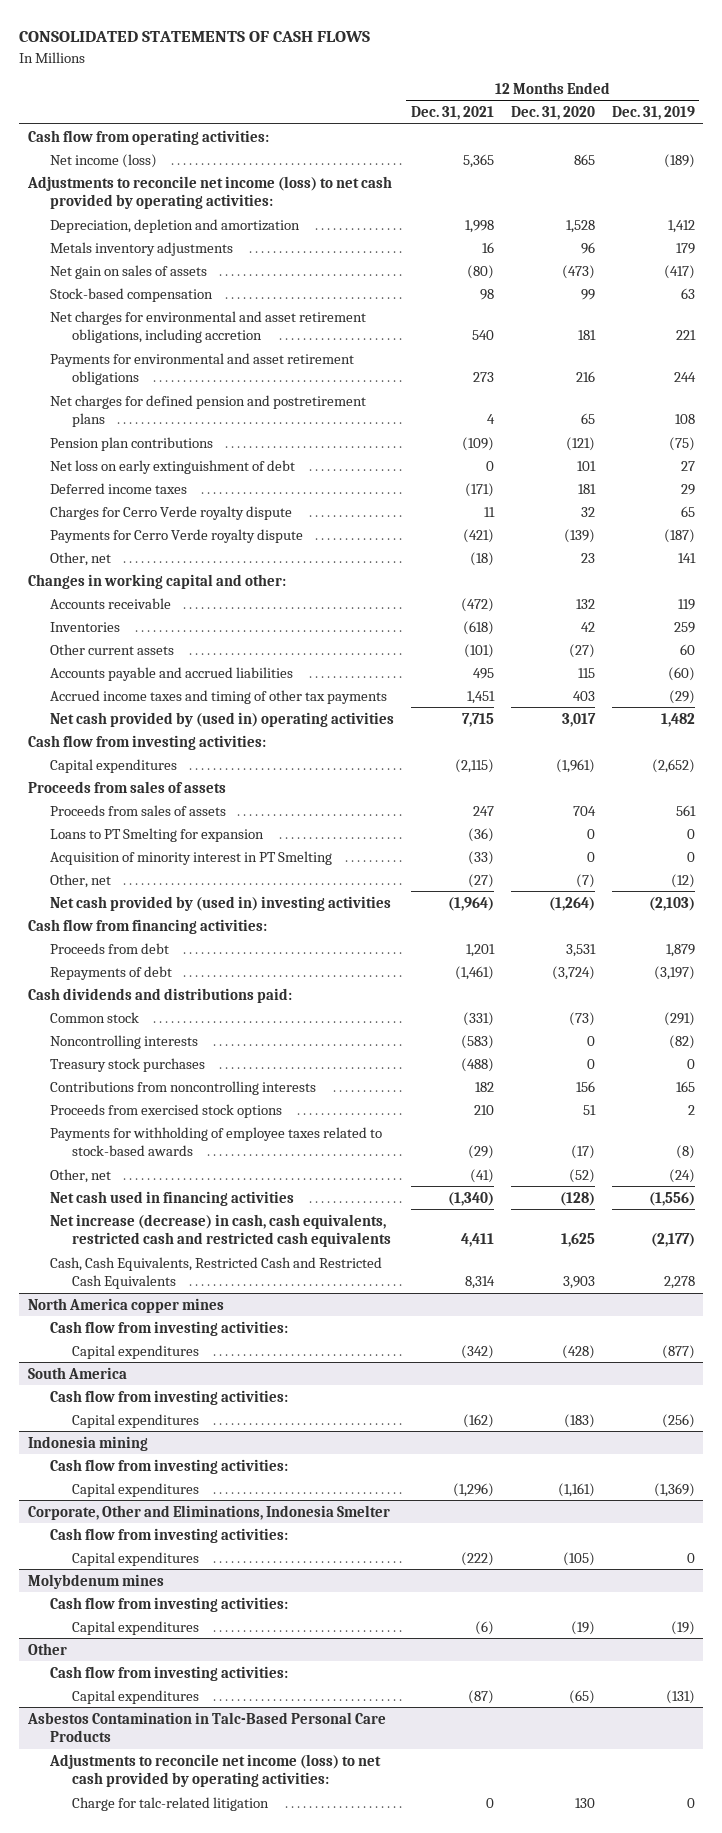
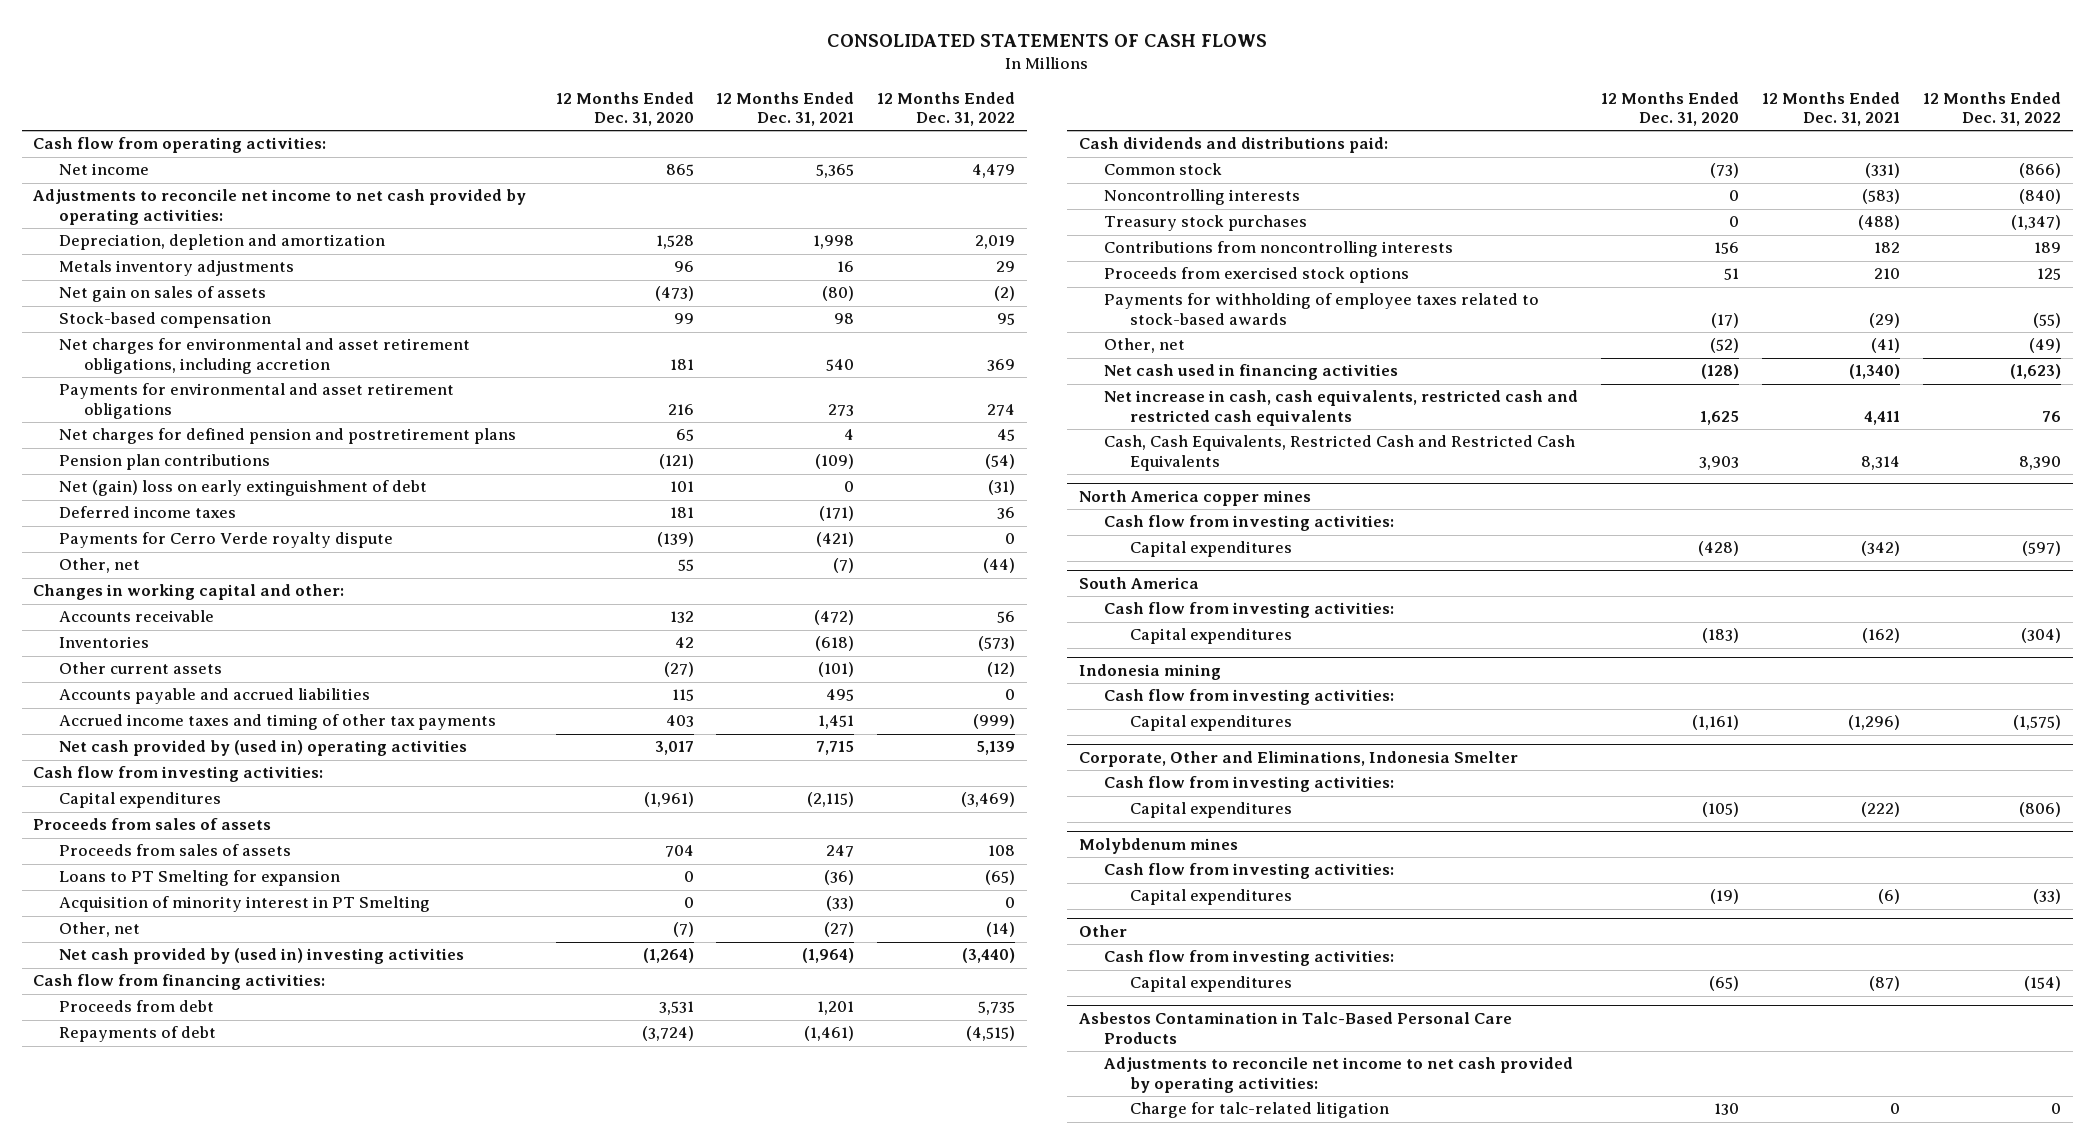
- | 12 Months Ended Dec. 31, 2021 | 12 Months Ended Dec. 31, 2020 | 12 Months Ended Dec. 31, 2019
+ | 12 Months Ended Dec. 31, 2020 | 12 Months Ended Dec. 31, 2021 | 12 Months Ended Dec. 31, 2022
- Net income (loss) | 5,365 | 865 | (189)
- Adjustments to reconcile net income (loss) to net cash provided by operating activities:
+ Net income | 865 | 5,365 | 4,479
+ Adjustments to reconcile net income to net cash provided by operating activities:
- Net loss on early extinguishment of debt | 0 | 101 | 27
+ Net (gain) loss on early extinguishment of debt | 101 | 0 | (31)
- Charges for Cerro Verde royalty dispute | 11 | 32 | 65
- Other, net | (18) | 23 | 141
+ Other, net | 55 | (7) | (44)
- Net increase (decrease) in cash, cash equivalents, restricted cash and restricted cash equivalents | 4,411 | 1,625 | (2,177)
+ Net increase in cash, cash equivalents, restricted cash and restricted cash equivalents | 1,625 | 4,411 | 76
@ Asbestos Contamination in Talc-Based Personal Care Products
- Adjustments to reconcile net income (loss) to net cash provided by operating activities:
+ Adjustments to reconcile net income to net cash provided by operating activities:

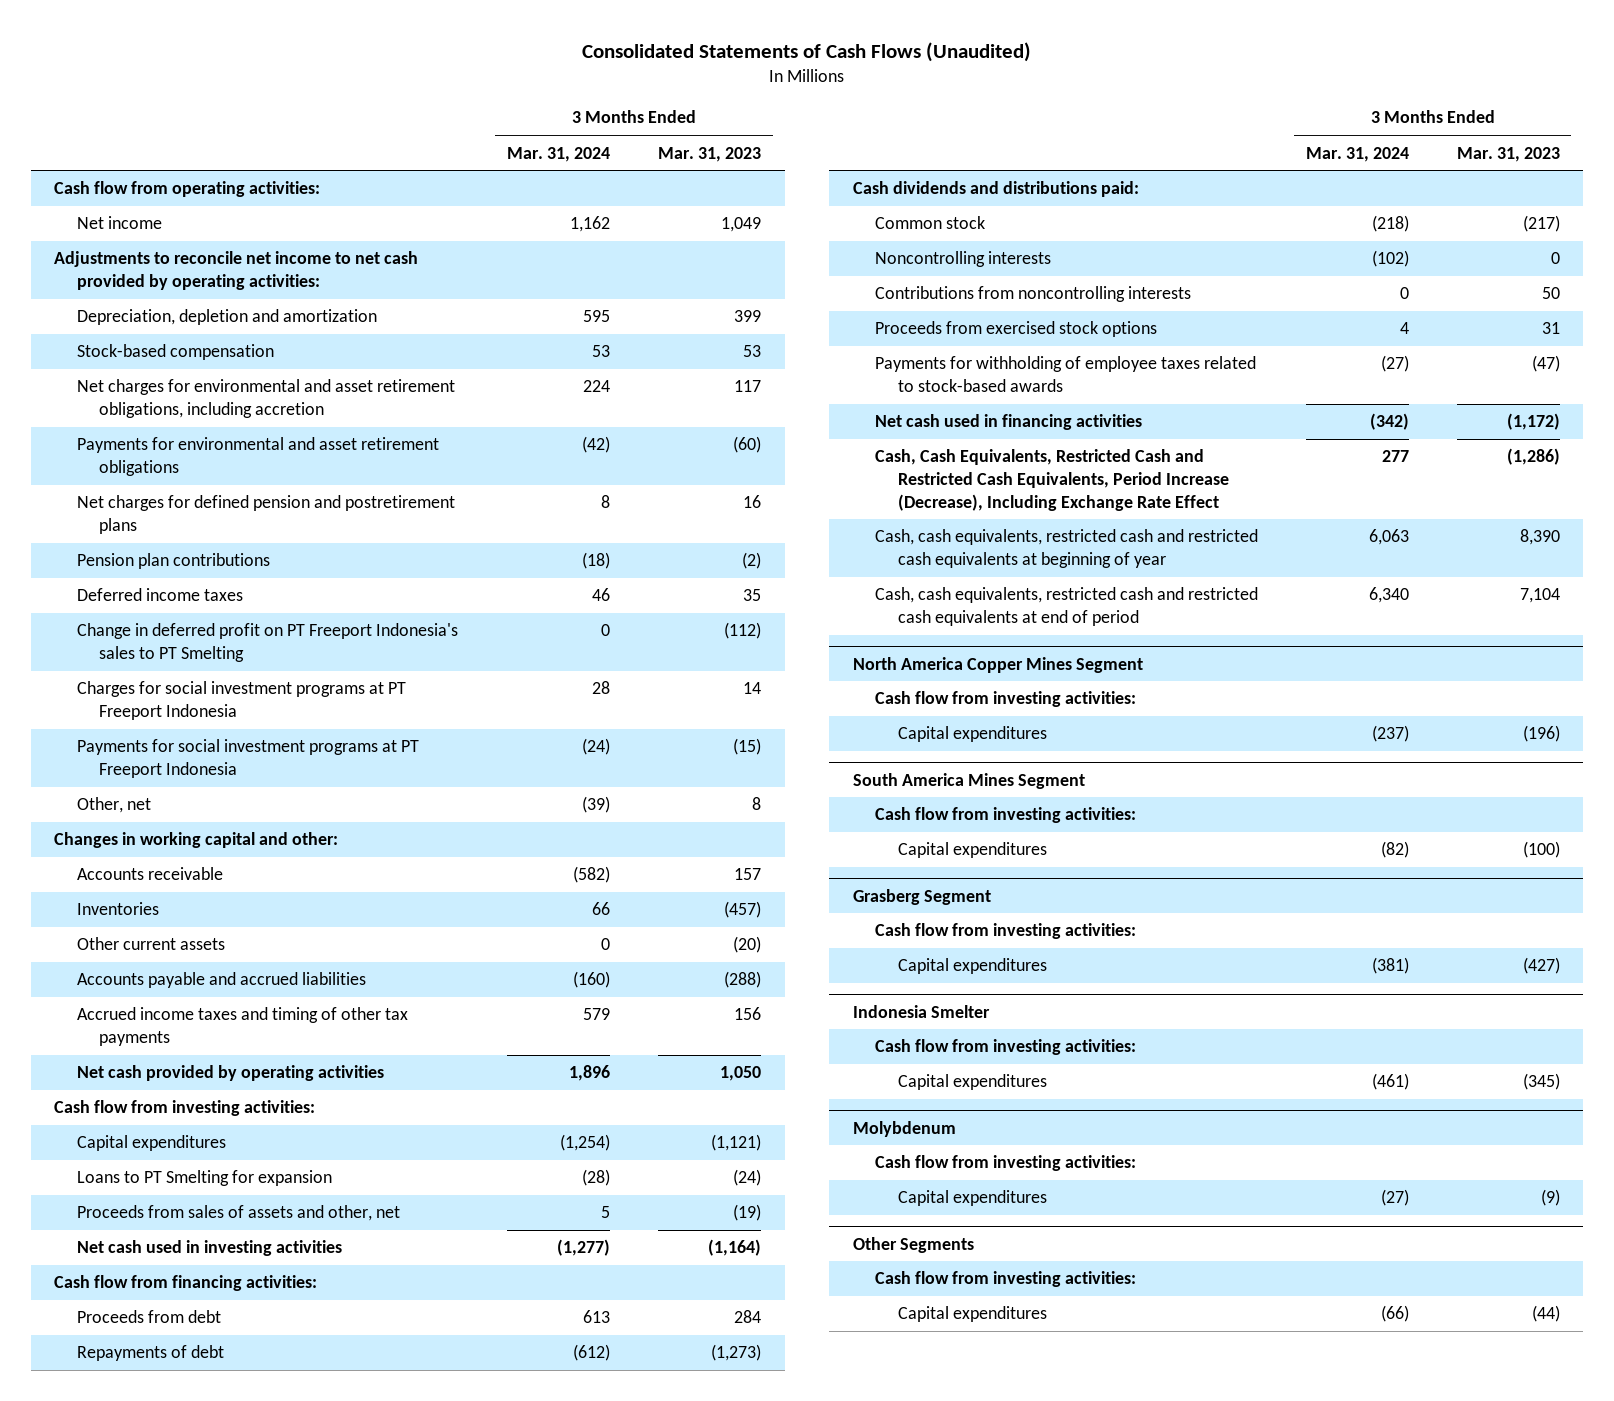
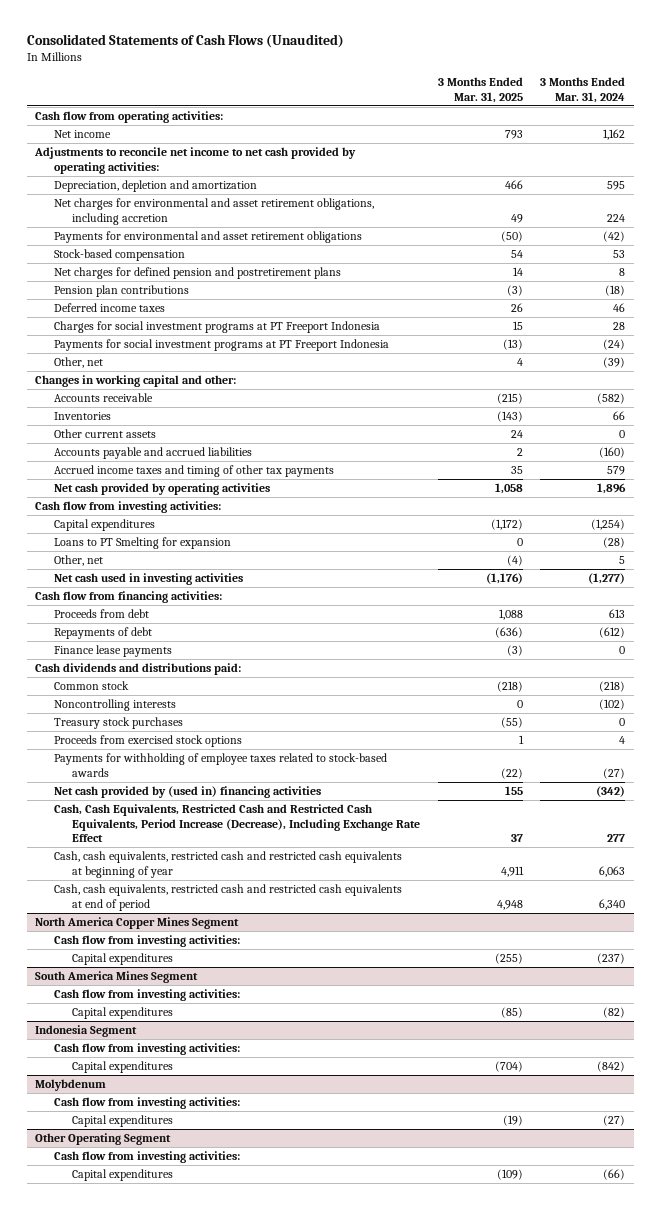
- | 3 Months Ended Mar. 31, 2024 | 3 Months Ended Mar. 31, 2023
+ | 3 Months Ended Mar. 31, 2025 | 3 Months Ended Mar. 31, 2024
moved down: Stock-based compensation | 54 | 53
- Change in deferred profit on PT Freeport Indonesia's sales to PT Smelting | 0 | (112)
- Proceeds from sales of assets and other, net | 5 | (19)
+ Other, net | (4) | 5
+ Finance lease payments | (3) | 0
- Contributions from noncontrolling interests | 0 | 50
+ Treasury stock purchases | (55) | 0
- Net cash used in financing activities | (342) | (1,172)
+ Net cash provided by (used in) financing activities | 155 | (342)
- Grasberg Segment
- Cash flow from investing activities:
- Capital expenditures | (381) | (427)
- Indonesia Smelter
+ Indonesia Segment
- Capital expenditures | (461) | (345)
+ Capital expenditures | (704) | (842)
- Other Segments
+ Other Operating Segment

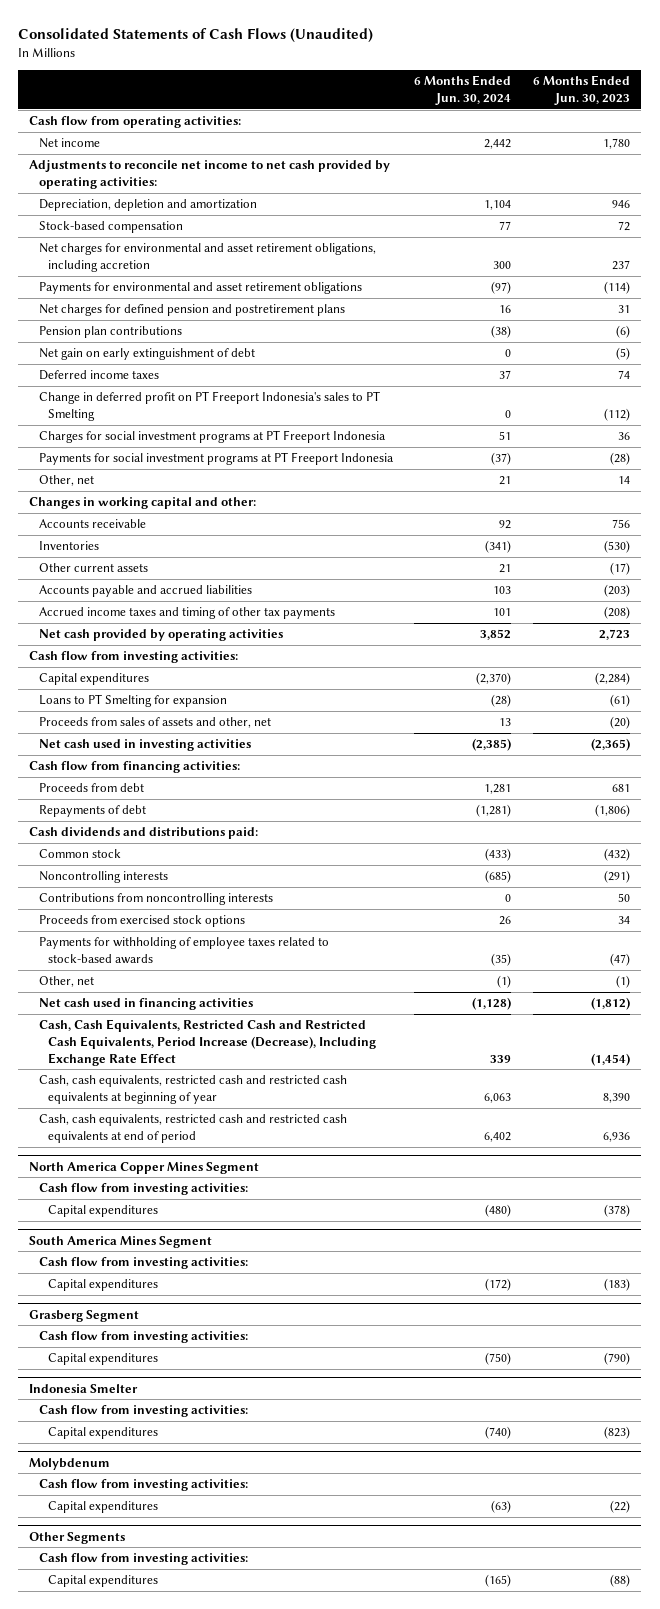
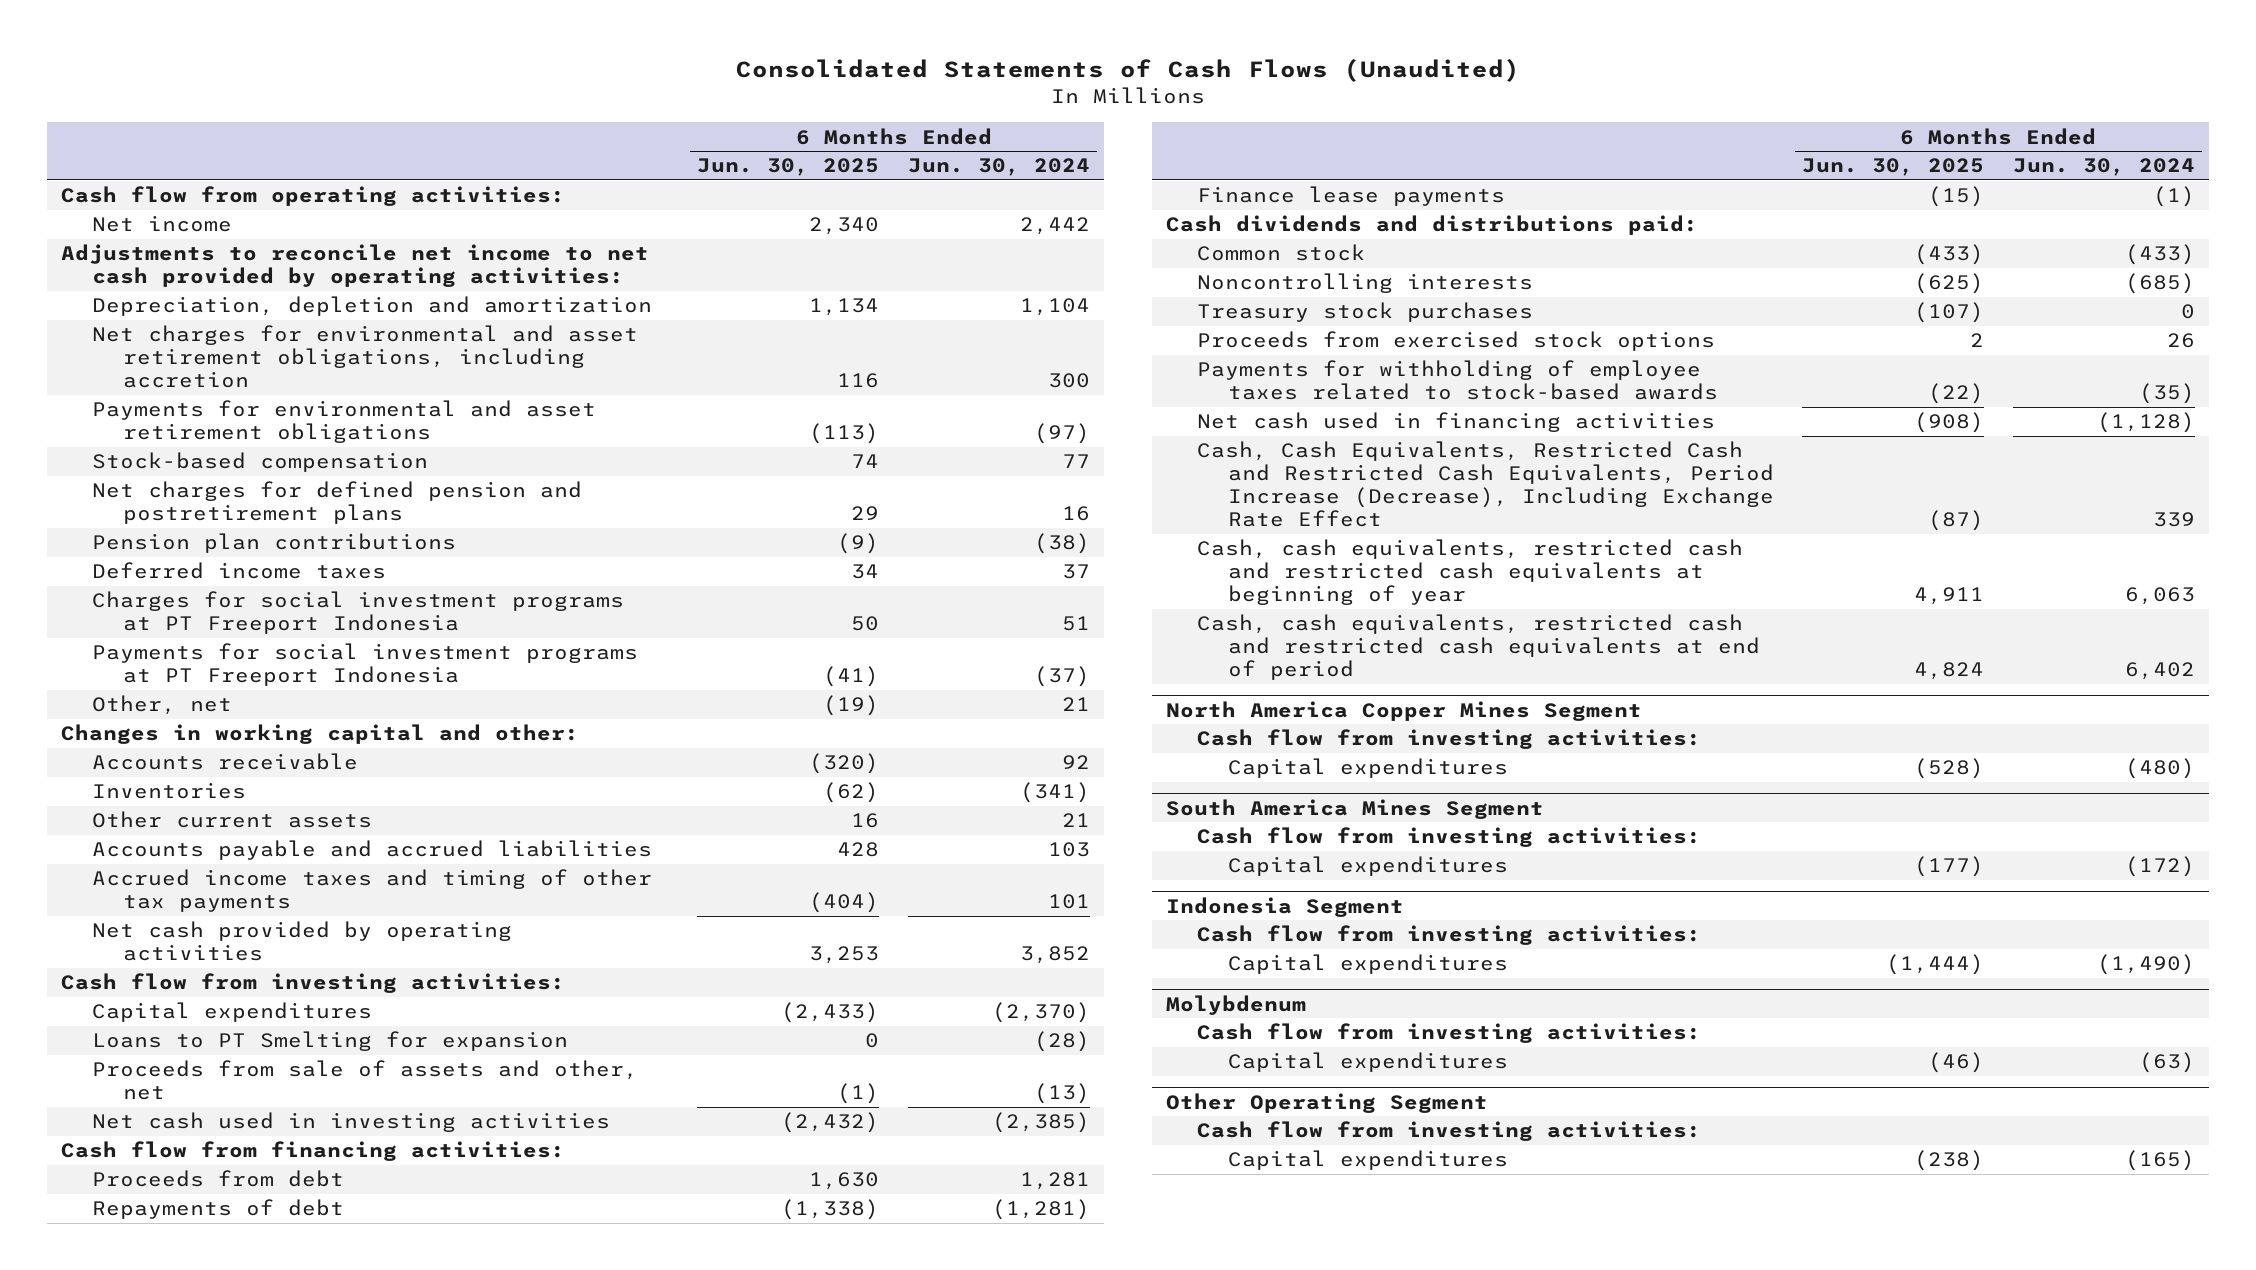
- | 6 Months Ended Jun. 30, 2024 | 6 Months Ended Jun. 30, 2023
+ | 6 Months Ended Jun. 30, 2025 | 6 Months Ended Jun. 30, 2024
moved down: Stock-based compensation | 74 | 77
- Net gain on early extinguishment of debt | 0 | (5)
- Change in deferred profit on PT Freeport Indonesia's sales to PT Smelting | 0 | (112)
- Proceeds from sales of assets and other, net | 13 | (20)
+ Proceeds from sale of assets and other, net | (1) | (13)
+ Finance lease payments | (15) | (1)
- Contributions from noncontrolling interests | 0 | 50
+ Treasury stock purchases | (107) | 0
- Other, net | (1) | (1)
- Grasberg Segment
- Cash flow from investing activities:
- Capital expenditures | (750) | (790)
- Indonesia Smelter
+ Indonesia Segment
- Capital expenditures | (740) | (823)
+ Capital expenditures | (1,444) | (1,490)
- Other Segments
+ Other Operating Segment

